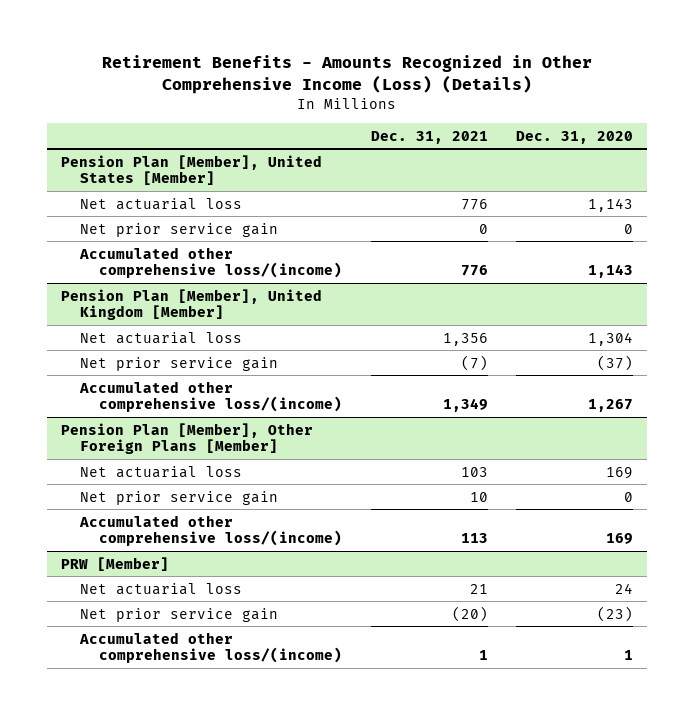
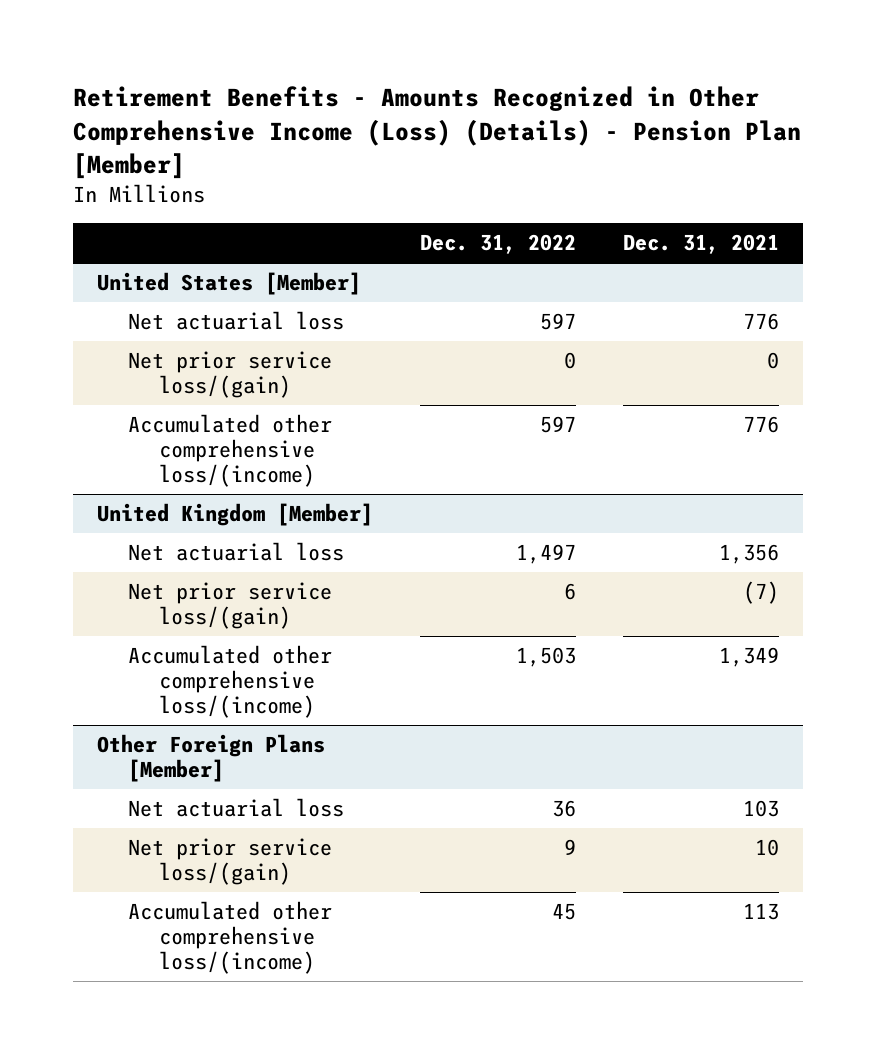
- Retirement Benefits - Amounts Recognized in Other Comprehensive Income (Loss) (Details)
+ Retirement Benefits - Amounts Recognized in Other Comprehensive Income (Loss) (Details) - Pension Plan [Member]
- | Dec. 31, 2021 | Dec. 31, 2020
+ | Dec. 31, 2022 | Dec. 31, 2021
- Pension Plan [Member], United States [Member]
+ United States [Member]
- Net prior service gain | 0 | 0
+ Net prior service loss/(gain) | 0 | 0
- Pension Plan [Member], United Kingdom [Member]
+ United Kingdom [Member]
- Net prior service gain | (7) | (37)
+ Net prior service loss/(gain) | 6 | (7)
- Pension Plan [Member], Other Foreign Plans [Member]
+ Other Foreign Plans [Member]
- Net prior service gain | 10 | 0
+ Net prior service loss/(gain) | 9 | 10
- PRW [Member]
- Net actuarial loss | 21 | 24
- Net prior service gain | (20) | (23)
- Accumulated other comprehensive loss/(income) | 1 | 1

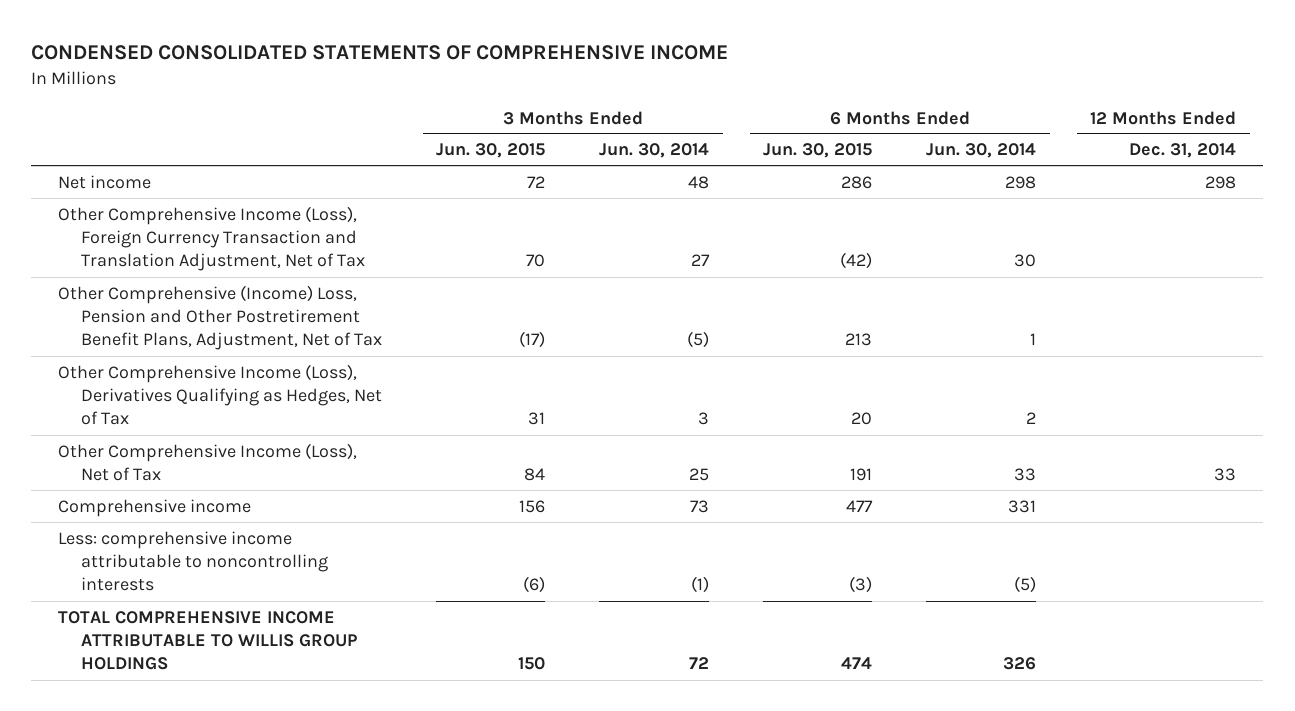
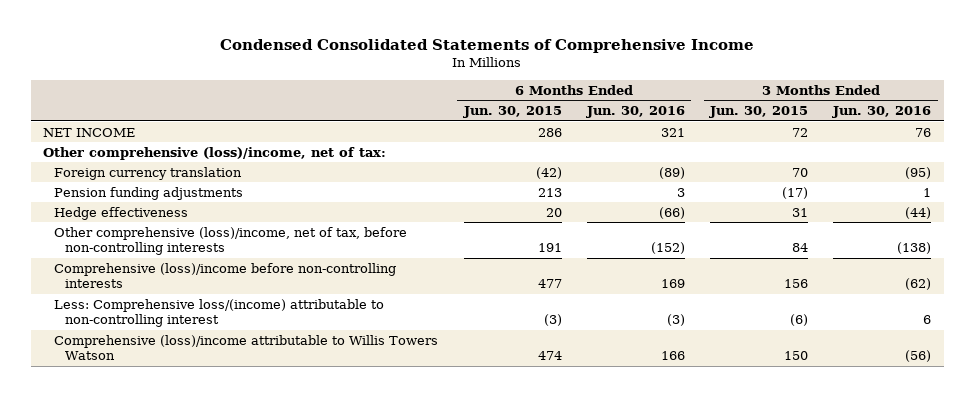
- CONDENSED CONSOLIDATED STATEMENTS OF COMPREHENSIVE INCOME
+ Condensed Consolidated Statements of Comprehensive Income
- | 3 Months Ended Jun. 30, 2015 | 3 Months Ended Jun. 30, 2014 | 6 Months Ended Jun. 30, 2015 | 6 Months Ended Jun. 30, 2014 | 12 Months Ended Dec. 31, 2014
+ | 6 Months Ended Jun. 30, 2015 | 6 Months Ended Jun. 30, 2016 | 3 Months Ended Jun. 30, 2015 | 3 Months Ended Jun. 30, 2016
- Net income | 72 | 48 | 286 | 298 | 298
- Other Comprehensive Income (Loss), Foreign Currency Transaction and Translation Adjustment, Net of Tax | 70 | 27 | (42) | 30 |
- Other Comprehensive (Income) Loss, Pension and Other Postretirement Benefit Plans, Adjustment, Net of Tax | (17) | (5) | 213 | 1 |
- Other Comprehensive Income (Loss), Derivatives Qualifying as Hedges, Net of Tax | 31 | 3 | 20 | 2 |
- Other Comprehensive Income (Loss), Net of Tax | 84 | 25 | 191 | 33 | 33
- Comprehensive income | 156 | 73 | 477 | 331 |
- Less: comprehensive income attributable to noncontrolling interests | (6) | (1) | (3) | (5) |
- TOTAL COMPREHENSIVE INCOME ATTRIBUTABLE TO WILLIS GROUP HOLDINGS | 150 | 72 | 474 | 326 |
+ NET INCOME | 286 | 321 | 72 | 76
+ Other comprehensive (loss)/income, net of tax:
+ Foreign currency translation | (42) | (89) | 70 | (95)
+ Pension funding adjustments | 213 | 3 | (17) | 1
+ Hedge effectiveness | 20 | (66) | 31 | (44)
+ Other comprehensive (loss)/income, net of tax, before non-controlling interests | 191 | (152) | 84 | (138)
+ Comprehensive (loss)/income before non-controlling interests | 477 | 169 | 156 | (62)
+ Less: Comprehensive loss/(income) attributable to non-controlling interest | (3) | (3) | (6) | 6
+ Comprehensive (loss)/income attributable to Willis Towers Watson | 474 | 166 | 150 | (56)

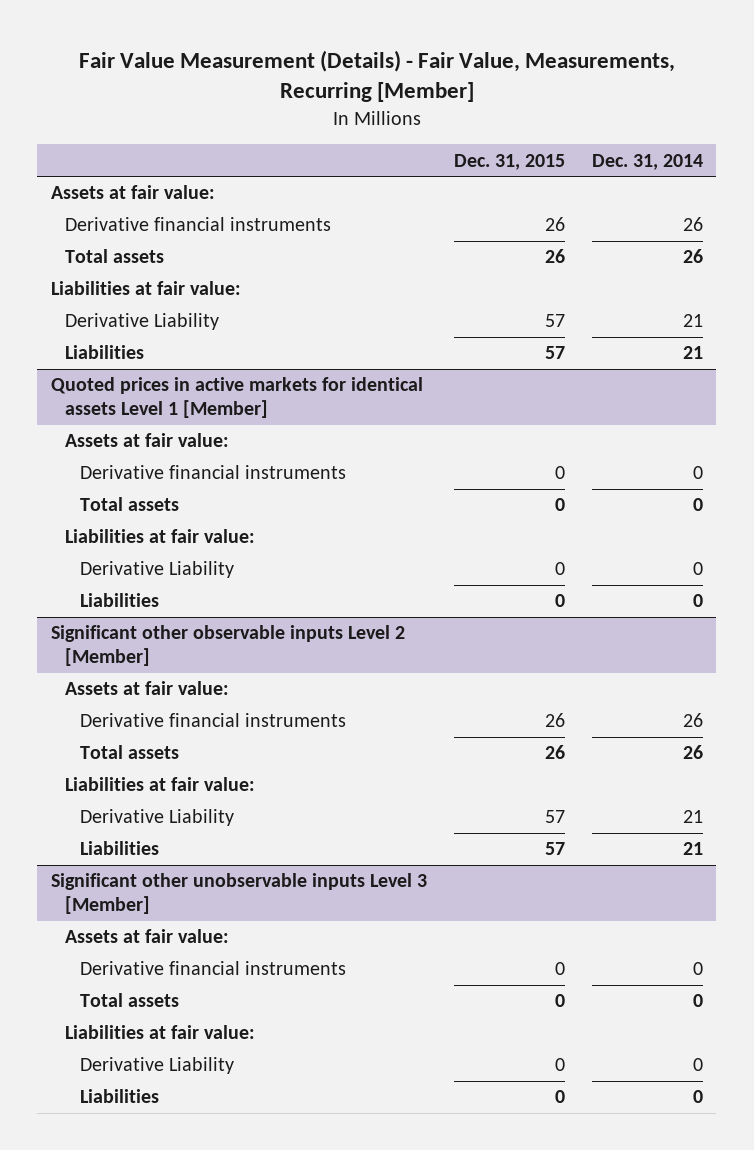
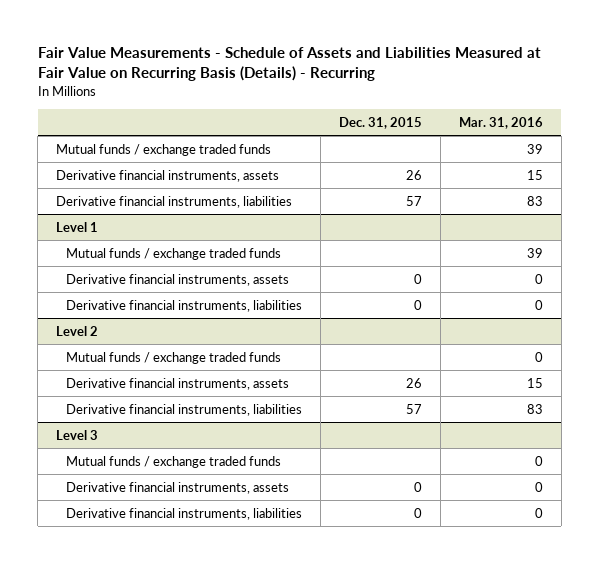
- Fair Value Measurement (Details) - Fair Value, Measurements, Recurring [Member]
+ Fair Value Measurements - Schedule of Assets and Liabilities Measured at Fair Value on Recurring Basis (Details) - Recurring
- | Dec. 31, 2015 | Dec. 31, 2014
+ | Dec. 31, 2015 | Mar. 31, 2016
- Assets at fair value:
- Derivative financial instruments | 26 | 26
- Total assets | 26 | 26
- Liabilities at fair value:
- Derivative Liability | 57 | 21
- Liabilities | 57 | 21
- Quoted prices in active markets for identical assets Level 1 [Member]
- Assets at fair value:
- Derivative financial instruments | 0 | 0
- Total assets | 0 | 0
- Liabilities at fair value:
- Derivative Liability | 0 | 0
- Liabilities | 0 | 0
- Significant other observable inputs Level 2 [Member]
- Assets at fair value:
- Derivative financial instruments | 26 | 26
- Total assets | 26 | 26
- Liabilities at fair value:
- Derivative Liability | 57 | 21
- Liabilities | 57 | 21
- Significant other unobservable inputs Level 3 [Member]
- Assets at fair value:
- Derivative financial instruments | 0 | 0
- Total assets | 0 | 0
- Liabilities at fair value:
- Derivative Liability | 0 | 0
- Liabilities | 0 | 0
+ Mutual funds / exchange traded funds | | 39
+ Derivative financial instruments, assets | 26 | 15
+ Derivative financial instruments, liabilities | 57 | 83
+ Level 1
+ Mutual funds / exchange traded funds | | 39
+ Derivative financial instruments, assets | 0 | 0
+ Derivative financial instruments, liabilities | 0 | 0
+ Level 2
+ Mutual funds / exchange traded funds | | 0
+ Derivative financial instruments, assets | 26 | 15
+ Derivative financial instruments, liabilities | 57 | 83
+ Level 3
+ Mutual funds / exchange traded funds | | 0
+ Derivative financial instruments, assets | 0 | 0
+ Derivative financial instruments, liabilities | 0 | 0

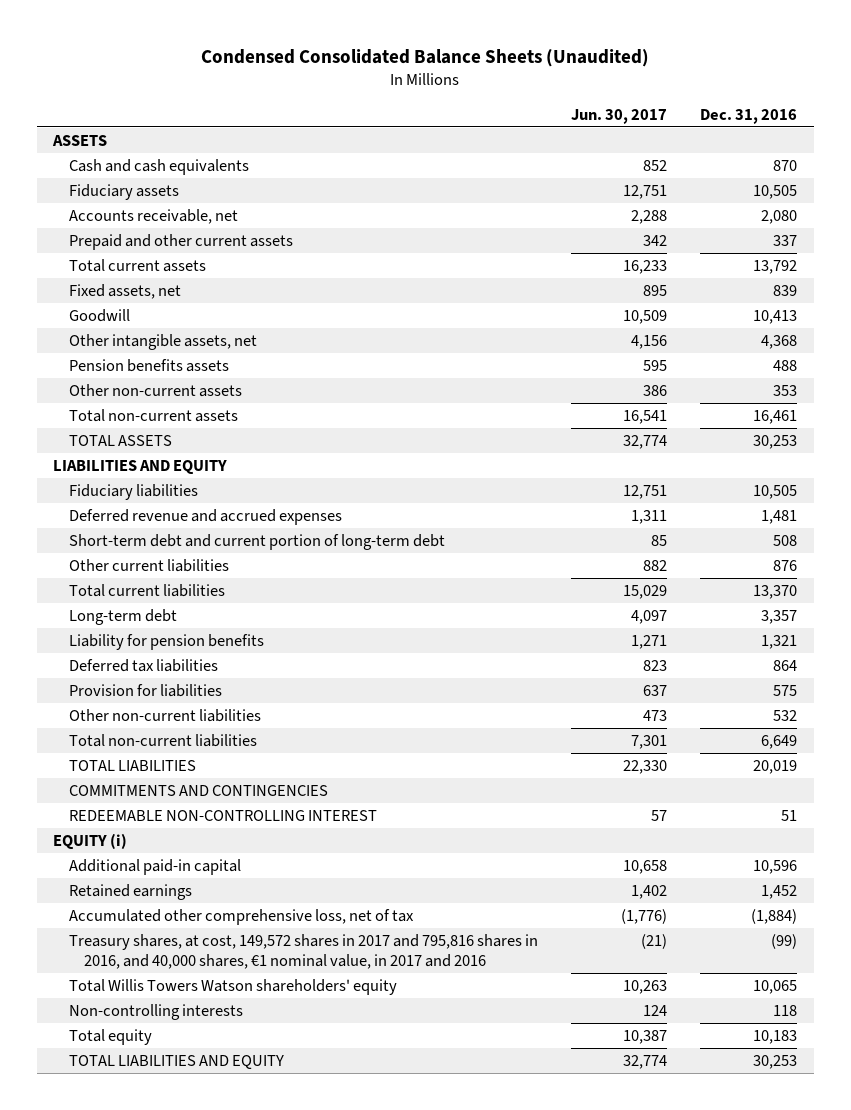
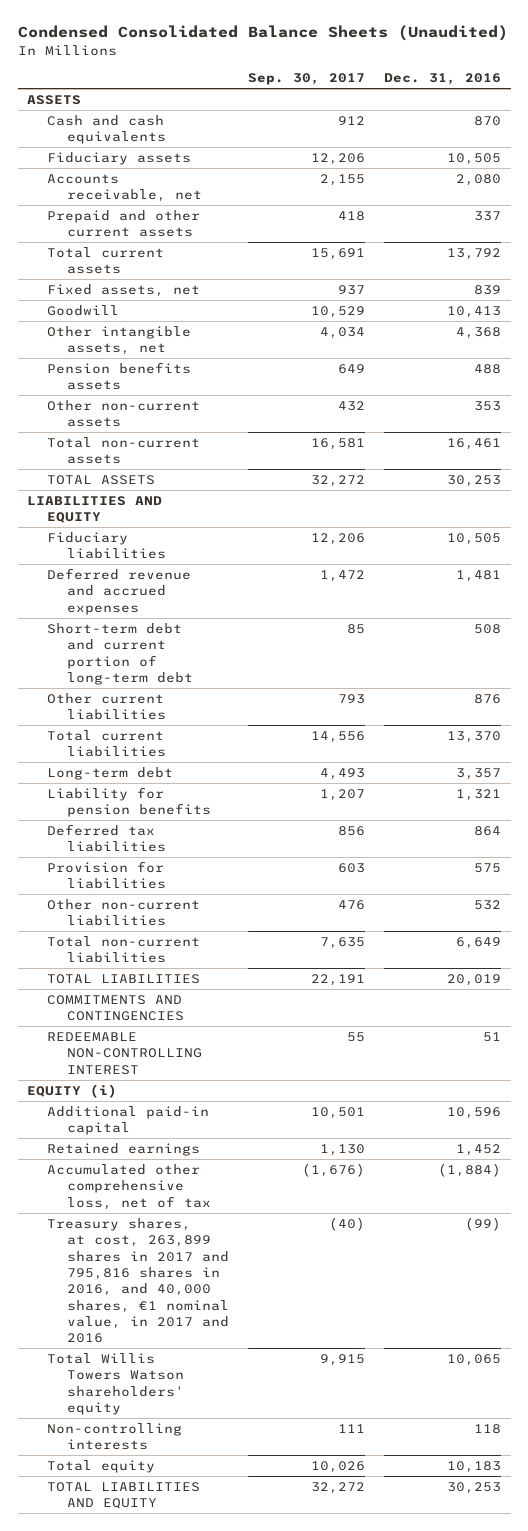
- | Jun. 30, 2017 | Dec. 31, 2016
+ | Sep. 30, 2017 | Dec. 31, 2016
- Treasury shares, at cost, 149,572 shares in 2017 and 795,816 shares in 2016, and 40,000 shares, €1 nominal value, in 2017 and 2016 | (21) | (99)
+ Treasury shares, at cost, 263,899 shares in 2017 and 795,816 shares in 2016, and 40,000 shares, €1 nominal value, in 2017 and 2016 | (40) | (99)

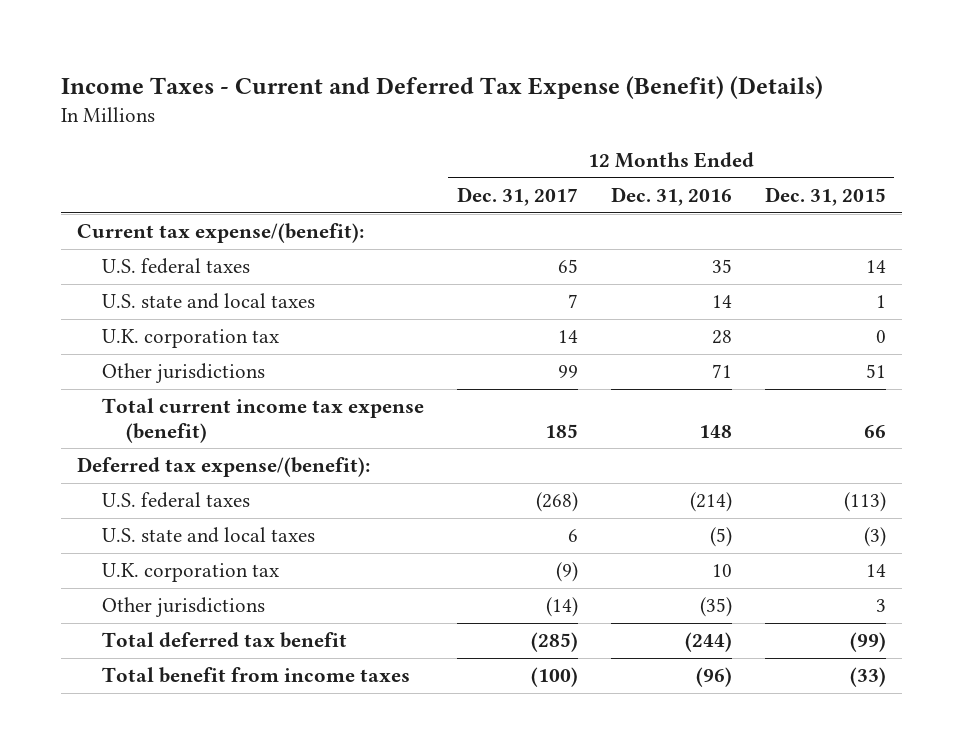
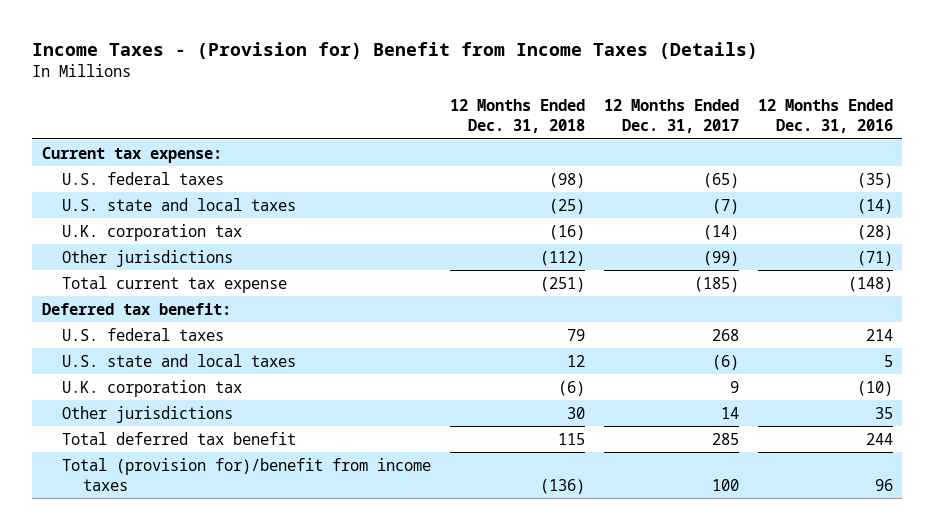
- Income Taxes - Current and Deferred Tax Expense (Benefit) (Details)
+ Income Taxes - (Provision for) Benefit from Income Taxes (Details)
- | 12 Months Ended Dec. 31, 2017 | 12 Months Ended Dec. 31, 2016 | 12 Months Ended Dec. 31, 2015
+ | 12 Months Ended Dec. 31, 2018 | 12 Months Ended Dec. 31, 2017 | 12 Months Ended Dec. 31, 2016
- Current tax expense/(benefit):
- U.S. federal taxes | 65 | 35 | 14
- U.S. state and local taxes | 7 | 14 | 1
- U.K. corporation tax | 14 | 28 | 0
- Other jurisdictions | 99 | 71 | 51
- Total current income tax expense (benefit) | 185 | 148 | 66
- Deferred tax expense/(benefit):
- U.S. federal taxes | (268) | (214) | (113)
- U.S. state and local taxes | 6 | (5) | (3)
- U.K. corporation tax | (9) | 10 | 14
- Other jurisdictions | (14) | (35) | 3
- Total deferred tax benefit | (285) | (244) | (99)
- Total benefit from income taxes | (100) | (96) | (33)
+ Current tax expense:
+ U.S. federal taxes | (98) | (65) | (35)
+ U.S. state and local taxes | (25) | (7) | (14)
+ U.K. corporation tax | (16) | (14) | (28)
+ Other jurisdictions | (112) | (99) | (71)
+ Total current tax expense | (251) | (185) | (148)
+ Deferred tax benefit:
+ U.S. federal taxes | 79 | 268 | 214
+ U.S. state and local taxes | 12 | (6) | 5
+ U.K. corporation tax | (6) | 9 | (10)
+ Other jurisdictions | 30 | 14 | 35
+ Total deferred tax benefit | 115 | 285 | 244
+ Total (provision for)/benefit from income taxes | (136) | 100 | 96

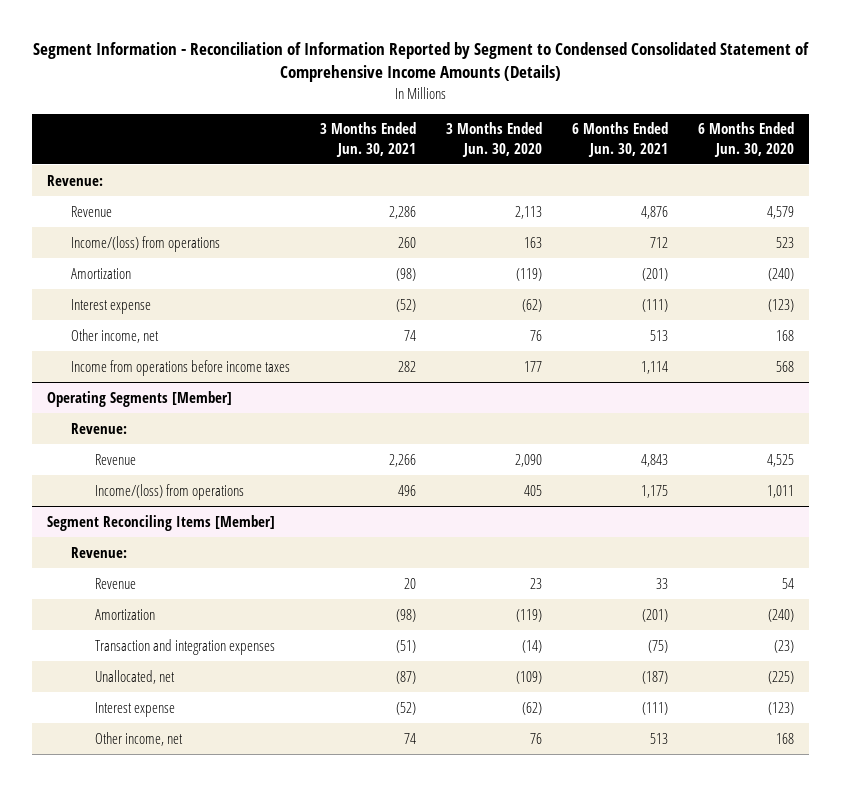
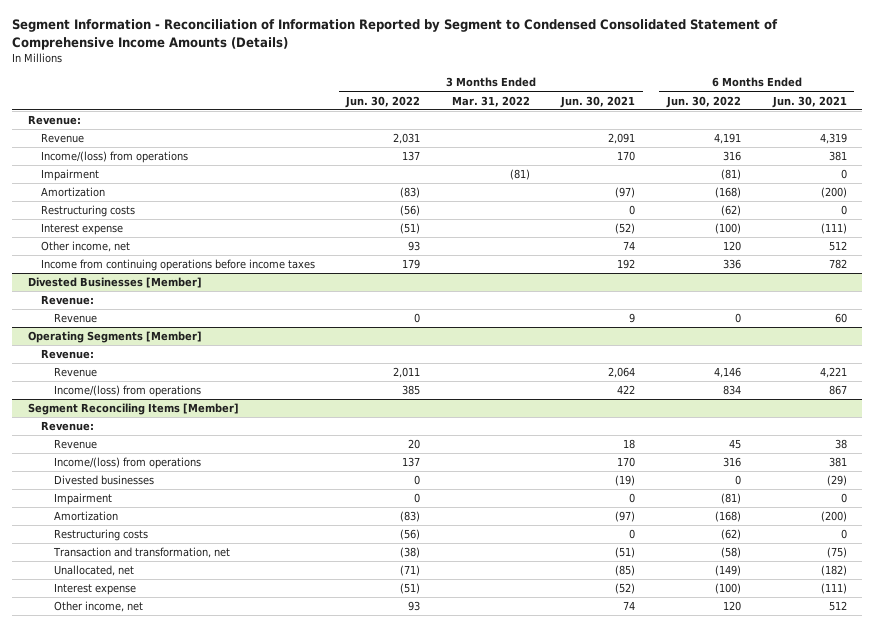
- | 3 Months Ended Jun. 30, 2021 | 3 Months Ended Jun. 30, 2020 | 6 Months Ended Jun. 30, 2021 | 6 Months Ended Jun. 30, 2020
+ | 3 Months Ended Jun. 30, 2022 | 3 Months Ended Mar. 31, 2022 | 3 Months Ended Jun. 30, 2021 | 6 Months Ended Jun. 30, 2022 | 6 Months Ended Jun. 30, 2021
- Revenue | 2,286 | 2,113 | 4,876 | 4,579
- Income/(loss) from operations | 260 | 163 | 712 | 523
- Amortization | (98) | (119) | (201) | (240)
+ Revenue | 2,031 | | 2,091 | 4,191 | 4,319
+ Income/(loss) from operations | 137 | | 170 | 316 | 381
+ Impairment | | (81) | | (81) | 0
+ Amortization | (83) | | (97) | (168) | (200)
+ Restructuring costs | (56) | | 0 | (62) | 0
- Other income, net | 74 | 76 | 513 | 168
- Income from operations before income taxes | 282 | 177 | 1,114 | 568
+ Other income, net | 93 | | 74 | 120 | 512
+ Income from continuing operations before income taxes | 179 | | 192 | 336 | 782
+ Divested Businesses [Member]
+ Revenue:
+ Revenue | 0 | | 9 | 0 | 60
@ Operating Segments [Member]
- Revenue | 2,266 | 2,090 | 4,843 | 4,525
- Income/(loss) from operations | 496 | 405 | 1,175 | 1,011
+ Revenue | 2,011 | | 2,064 | 4,146 | 4,221
+ Income/(loss) from operations | 385 | | 422 | 834 | 867
@ Segment Reconciling Items [Member]
- Revenue | 20 | 23 | 33 | 54
- Amortization | (98) | (119) | (201) | (240)
- Transaction and integration expenses | (51) | (14) | (75) | (23)
- Unallocated, net | (87) | (109) | (187) | (225)
+ Revenue | 20 | | 18 | 45 | 38
+ Income/(loss) from operations | 137 | | 170 | 316 | 381
+ Divested businesses | 0 | | (19) | 0 | (29)
+ Impairment | 0 | | 0 | (81) | 0
+ Amortization | (83) | | (97) | (168) | (200)
+ Restructuring costs | (56) | | 0 | (62) | 0
+ Transaction and transformation, net | (38) | | (51) | (58) | (75)
+ Unallocated, net | (71) | | (85) | (149) | (182)
- Other income, net | 74 | 76 | 513 | 168
+ Other income, net | 93 | | 74 | 120 | 512

